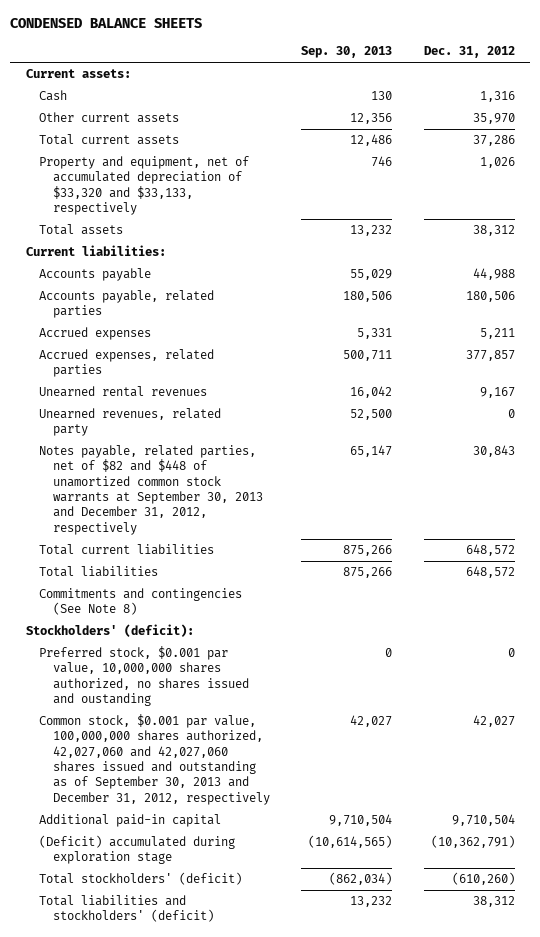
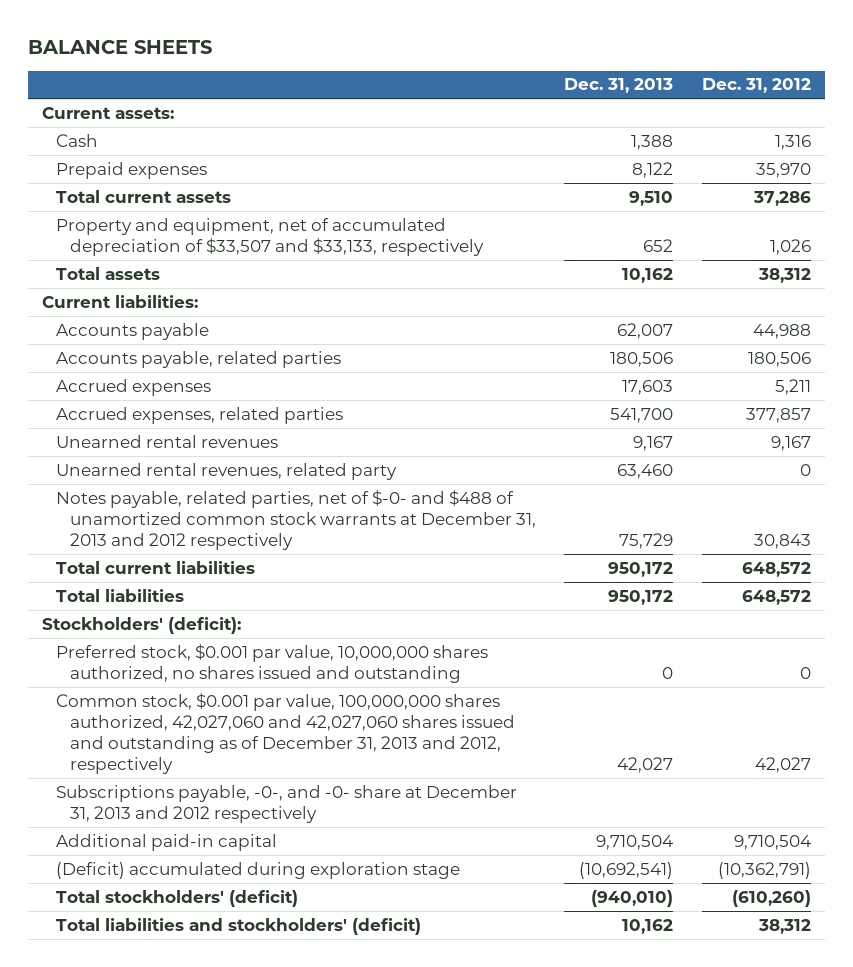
- CONDENSED BALANCE SHEETS
+ BALANCE SHEETS
- | Sep. 30, 2013 | Dec. 31, 2012
+ | Dec. 31, 2013 | Dec. 31, 2012
- Other current assets | 12,356 | 35,970
+ Prepaid expenses | 8,122 | 35,970
- Property and equipment, net of accumulated depreciation of $33,320 and $33,133, respectively | 746 | 1,026
+ Property and equipment, net of accumulated depreciation of $33,507 and $33,133, respectively | 652 | 1,026
- Unearned revenues, related party | 52,500 | 0
- Notes payable, related parties, net of $82 and $448 of unamortized common stock warrants at September 30, 2013 and December 31, 2012, respectively | 65,147 | 30,843
+ Unearned rental revenues, related party | 63,460 | 0
+ Notes payable, related parties, net of $-0- and $488 of unamortized common stock warrants at December 31, 2013 and 2012 respectively | 75,729 | 30,843
- Commitments and contingencies (See Note 8)
- Preferred stock, $0.001 par value, 10,000,000 shares authorized, no shares issued and oustanding | 0 | 0
- Common stock, $0.001 par value, 100,000,000 shares authorized, 42,027,060 and 42,027,060 shares issued and outstanding as of September 30, 2013 and December 31, 2012, respectively | 42,027 | 42,027
+ Preferred stock, $0.001 par value, 10,000,000 shares authorized, no shares issued and outstanding | 0 | 0
+ Common stock, $0.001 par value, 100,000,000 shares authorized, 42,027,060 and 42,027,060 shares issued and outstanding as of December 31, 2013 and 2012, respectively | 42,027 | 42,027
+ Subscriptions payable, -0-, and -0- share at December 31, 2013 and 2012 respectively

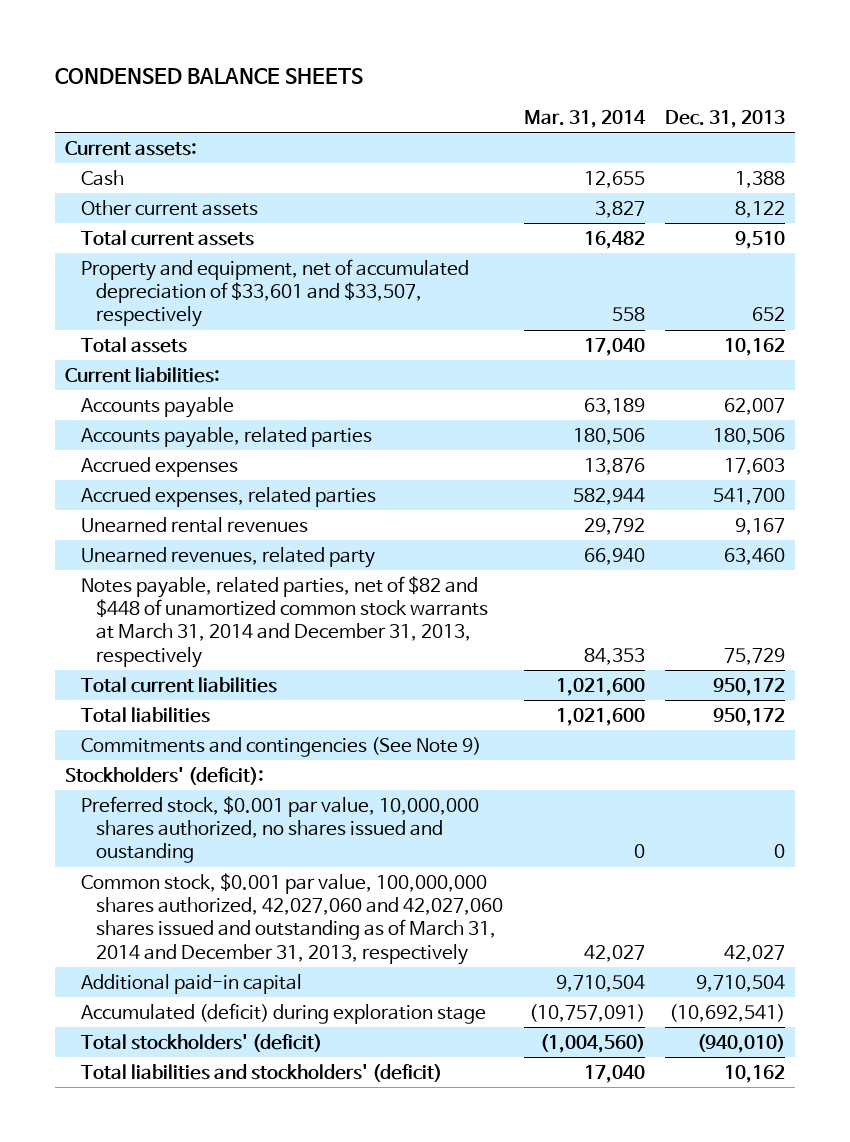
- BALANCE SHEETS
+ CONDENSED BALANCE SHEETS
- | Dec. 31, 2013 | Dec. 31, 2012
+ | Mar. 31, 2014 | Dec. 31, 2013
- Prepaid expenses | 8,122 | 35,970
+ Other current assets | 3,827 | 8,122
- Property and equipment, net of accumulated depreciation of $33,507 and $33,133, respectively | 652 | 1,026
+ Property and equipment, net of accumulated depreciation of $33,601 and $33,507, respectively | 558 | 652
- Unearned rental revenues, related party | 63,460 | 0
- Notes payable, related parties, net of $-0- and $488 of unamortized common stock warrants at December 31, 2013 and 2012 respectively | 75,729 | 30,843
+ Unearned revenues, related party | 66,940 | 63,460
+ Notes payable, related parties, net of $82 and $448 of unamortized common stock warrants at March 31, 2014 and December 31, 2013, respectively | 84,353 | 75,729
+ Commitments and contingencies (See Note 9)
- Preferred stock, $0.001 par value, 10,000,000 shares authorized, no shares issued and outstanding | 0 | 0
- Common stock, $0.001 par value, 100,000,000 shares authorized, 42,027,060 and 42,027,060 shares issued and outstanding as of December 31, 2013 and 2012, respectively | 42,027 | 42,027
- Subscriptions payable, -0-, and -0- share at December 31, 2013 and 2012 respectively
+ Preferred stock, $0.001 par value, 10,000,000 shares authorized, no shares issued and oustanding | 0 | 0
+ Common stock, $0.001 par value, 100,000,000 shares authorized, 42,027,060 and 42,027,060 shares issued and outstanding as of March 31, 2014 and December 31, 2013, respectively | 42,027 | 42,027
- (Deficit) accumulated during exploration stage | (10,692,541) | (10,362,791)
+ Accumulated (deficit) during exploration stage | (10,757,091) | (10,692,541)

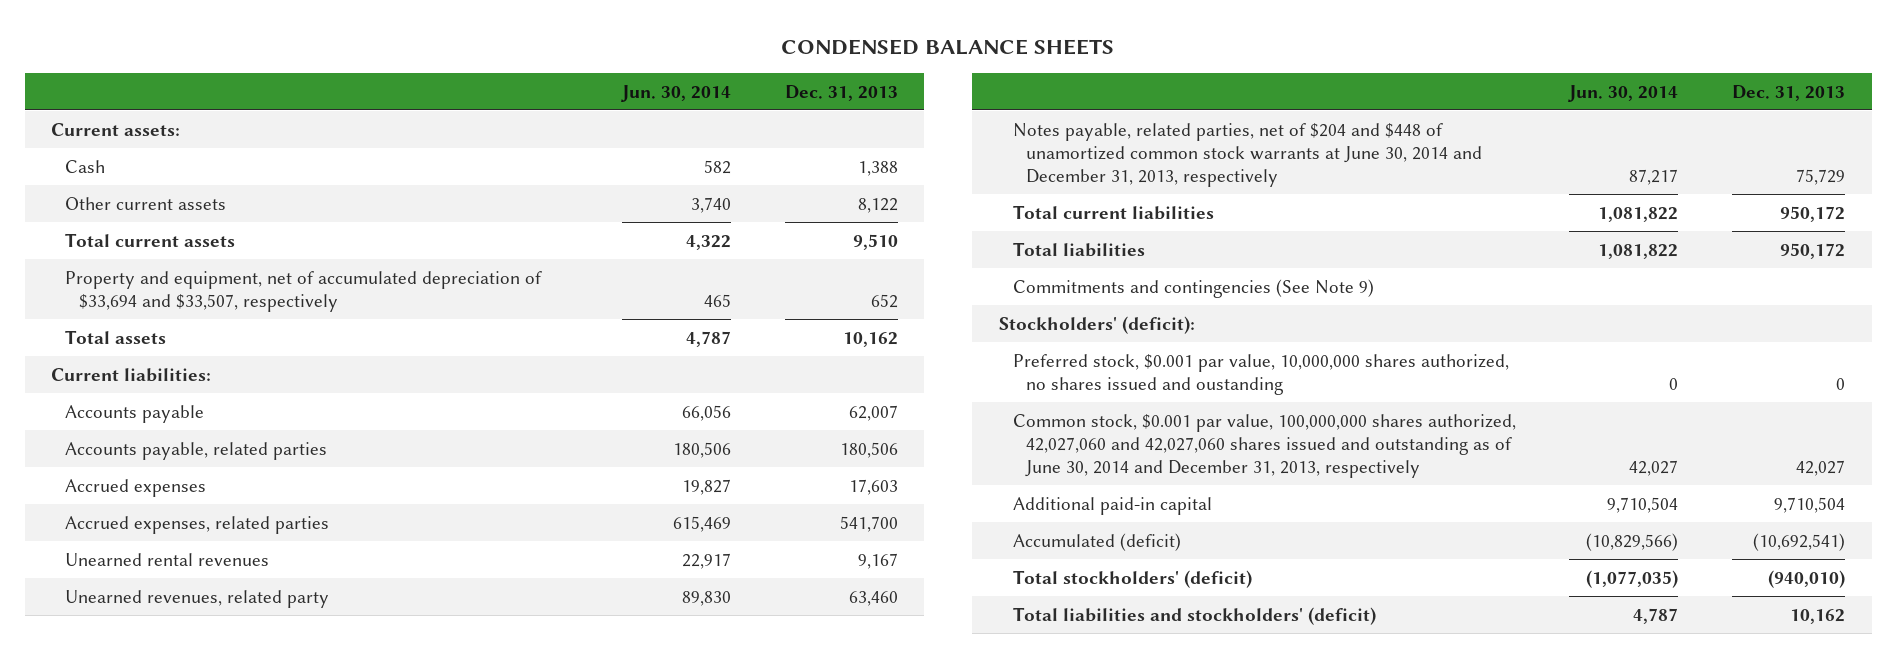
- | Mar. 31, 2014 | Dec. 31, 2013
+ | Jun. 30, 2014 | Dec. 31, 2013
- Property and equipment, net of accumulated depreciation of $33,601 and $33,507, respectively | 558 | 652
+ Property and equipment, net of accumulated depreciation of $33,694 and $33,507, respectively | 465 | 652
- Notes payable, related parties, net of $82 and $448 of unamortized common stock warrants at March 31, 2014 and December 31, 2013, respectively | 84,353 | 75,729
+ Notes payable, related parties, net of $204 and $448 of unamortized common stock warrants at June 30, 2014 and December 31, 2013, respectively | 87,217 | 75,729
- Common stock, $0.001 par value, 100,000,000 shares authorized, 42,027,060 and 42,027,060 shares issued and outstanding as of March 31, 2014 and December 31, 2013, respectively | 42,027 | 42,027
+ Common stock, $0.001 par value, 100,000,000 shares authorized, 42,027,060 and 42,027,060 shares issued and outstanding as of June 30, 2014 and December 31, 2013, respectively | 42,027 | 42,027
- Accumulated (deficit) during exploration stage | (10,757,091) | (10,692,541)
+ Accumulated (deficit) | (10,829,566) | (10,692,541)

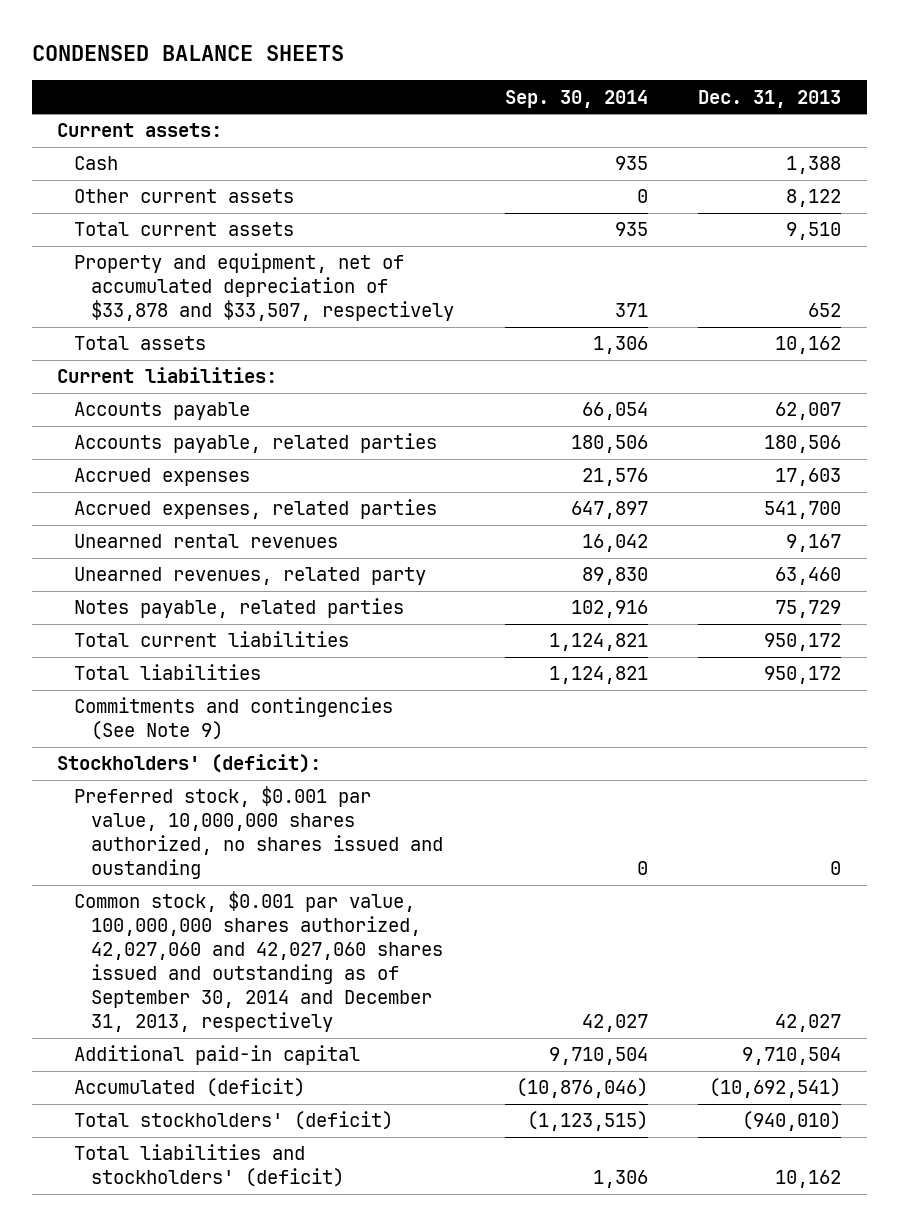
- | Jun. 30, 2014 | Dec. 31, 2013
+ | Sep. 30, 2014 | Dec. 31, 2013
- Property and equipment, net of accumulated depreciation of $33,694 and $33,507, respectively | 465 | 652
+ Property and equipment, net of accumulated depreciation of $33,878 and $33,507, respectively | 371 | 652
- Notes payable, related parties, net of $204 and $448 of unamortized common stock warrants at June 30, 2014 and December 31, 2013, respectively | 87,217 | 75,729
+ Notes payable, related parties | 102,916 | 75,729
- Common stock, $0.001 par value, 100,000,000 shares authorized, 42,027,060 and 42,027,060 shares issued and outstanding as of June 30, 2014 and December 31, 2013, respectively | 42,027 | 42,027
+ Common stock, $0.001 par value, 100,000,000 shares authorized, 42,027,060 and 42,027,060 shares issued and outstanding as of September 30, 2014 and December 31, 2013, respectively | 42,027 | 42,027

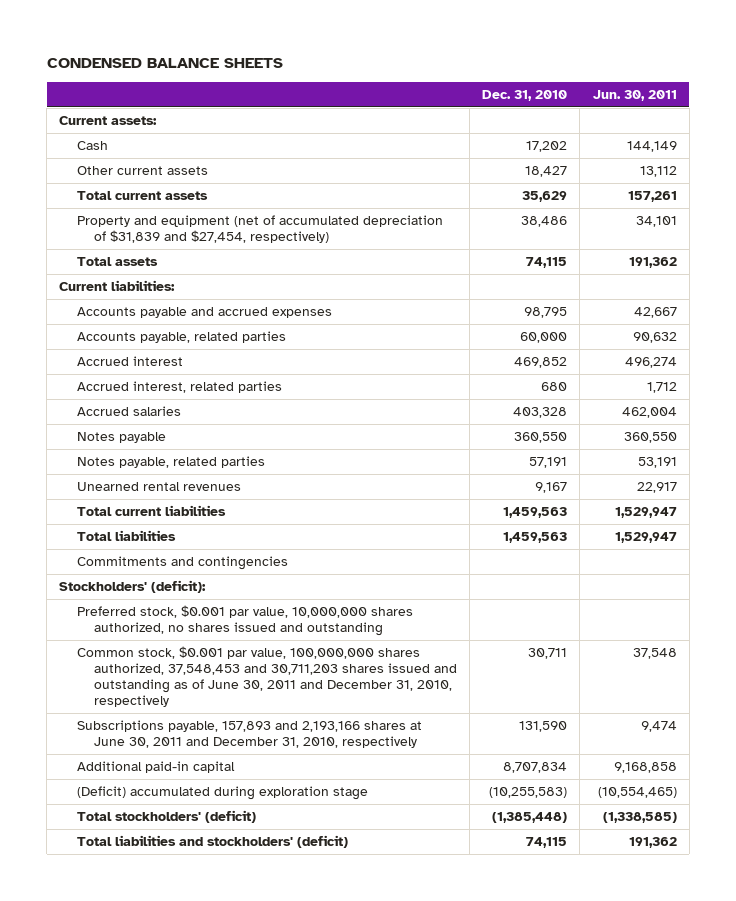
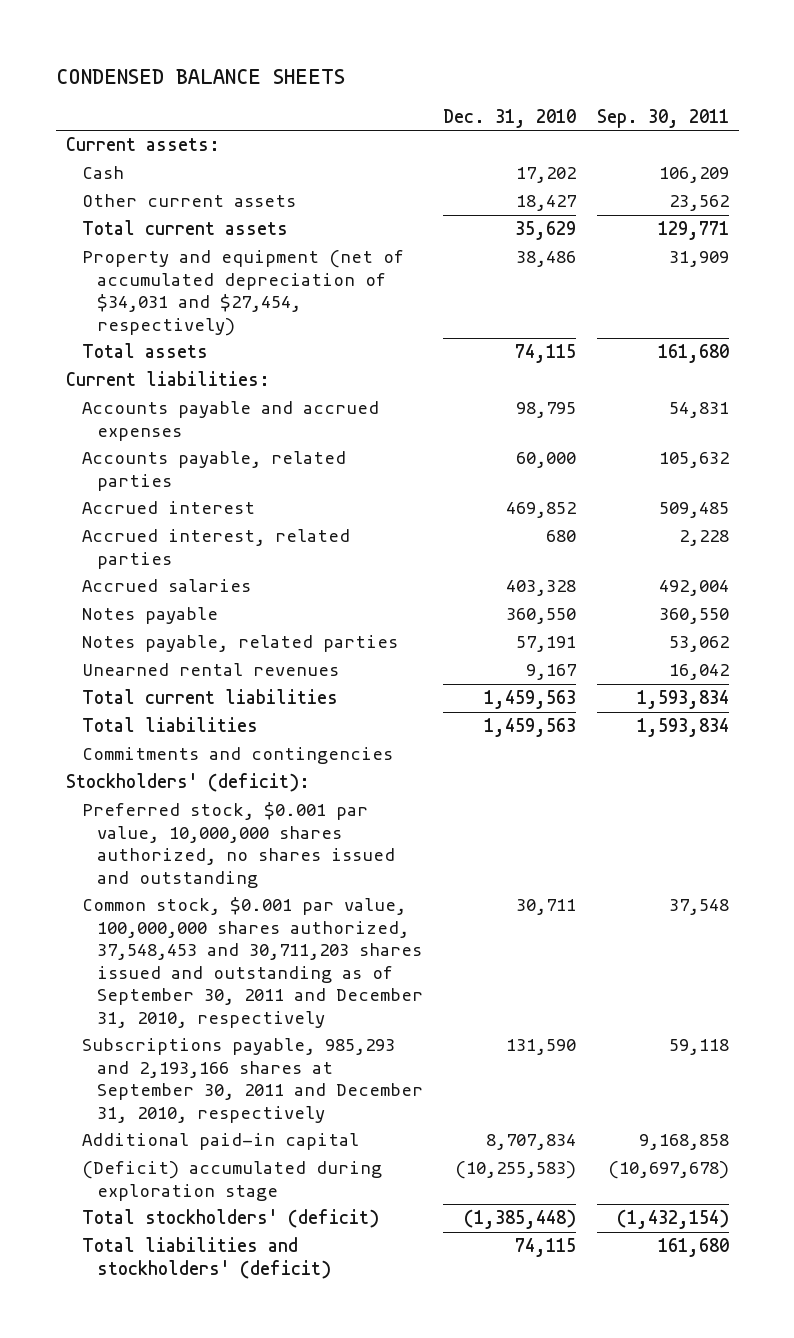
- | Dec. 31, 2010 | Jun. 30, 2011
+ | Dec. 31, 2010 | Sep. 30, 2011
- Property and equipment (net of accumulated depreciation of $31,839 and $27,454, respectively) | 38,486 | 34,101
+ Property and equipment (net of accumulated depreciation of $34,031 and $27,454, respectively) | 38,486 | 31,909
- Common stock, $0.001 par value, 100,000,000 shares authorized, 37,548,453 and 30,711,203 shares issued and outstanding as of June 30, 2011 and December 31, 2010, respectively | 30,711 | 37,548
- Subscriptions payable, 157,893 and 2,193,166 shares at June 30, 2011 and December 31, 2010, respectively | 131,590 | 9,474
+ Common stock, $0.001 par value, 100,000,000 shares authorized, 37,548,453 and 30,711,203 shares issued and outstanding as of September 30, 2011 and December 31, 2010, respectively | 30,711 | 37,548
+ Subscriptions payable, 985,293 and 2,193,166 shares at September 30, 2011 and December 31, 2010, respectively | 131,590 | 59,118

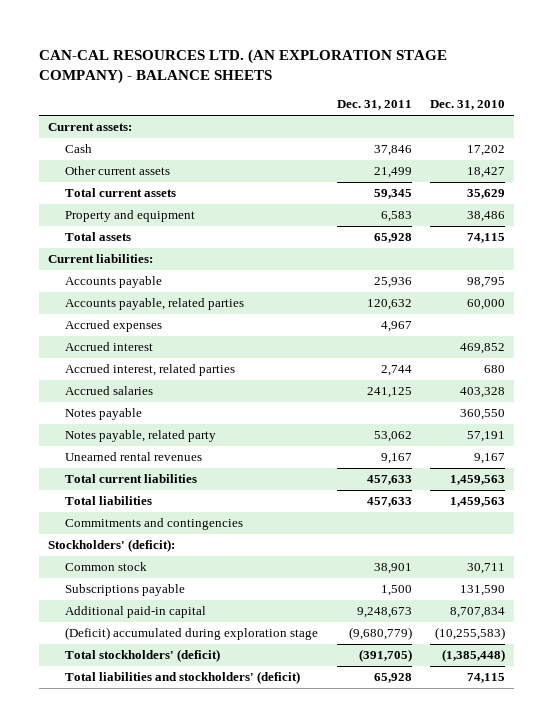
- CONDENSED BALANCE SHEETS
+ CAN-CAL RESOURCES LTD. (AN EXPLORATION STAGE COMPANY) - BALANCE SHEETS
- | Dec. 31, 2010 | Sep. 30, 2011
+ | Dec. 31, 2011 | Dec. 31, 2010
- Property and equipment (net of accumulated depreciation of $34,031 and $27,454, respectively) | 38,486 | 31,909
+ Property and equipment | 6,583 | 38,486
- Accounts payable and accrued expenses | 98,795 | 54,831
+ Accounts payable | 25,936 | 98,795
+ Accrued expenses | 4,967 |
- Notes payable, related parties | 57,191 | 53,062
+ Notes payable, related party | 53,062 | 57,191
- Preferred stock, $0.001 par value, 10,000,000 shares authorized, no shares issued and outstanding
- Common stock, $0.001 par value, 100,000,000 shares authorized, 37,548,453 and 30,711,203 shares issued and outstanding as of September 30, 2011 and December 31, 2010, respectively | 30,711 | 37,548
- Subscriptions payable, 985,293 and 2,193,166 shares at September 30, 2011 and December 31, 2010, respectively | 131,590 | 59,118
+ Common stock | 38,901 | 30,711
+ Subscriptions payable | 1,500 | 131,590

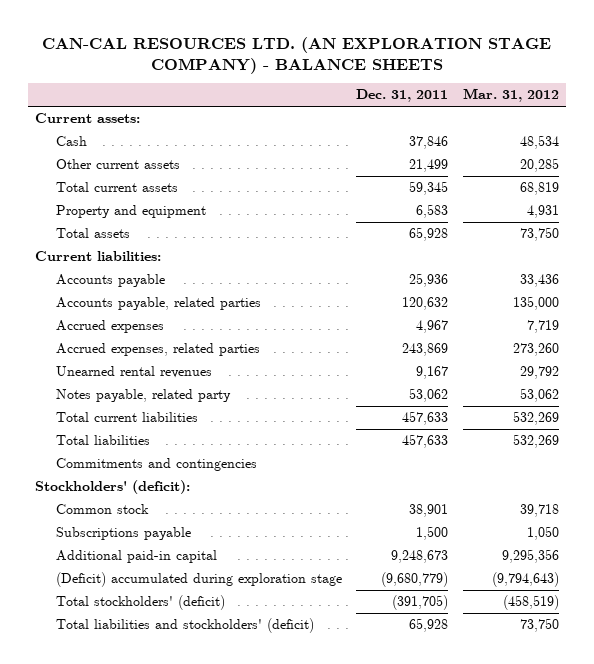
- | Dec. 31, 2011 | Dec. 31, 2010
+ | Dec. 31, 2011 | Mar. 31, 2012
- Accrued interest | | 469,852
- Accrued interest, related parties | 2,744 | 680
- Accrued salaries | 241,125 | 403,328
- Notes payable | | 360,550
+ Accrued expenses, related parties | 243,869 | 273,260
moved down: Notes payable, related party | 53,062 | 53,062

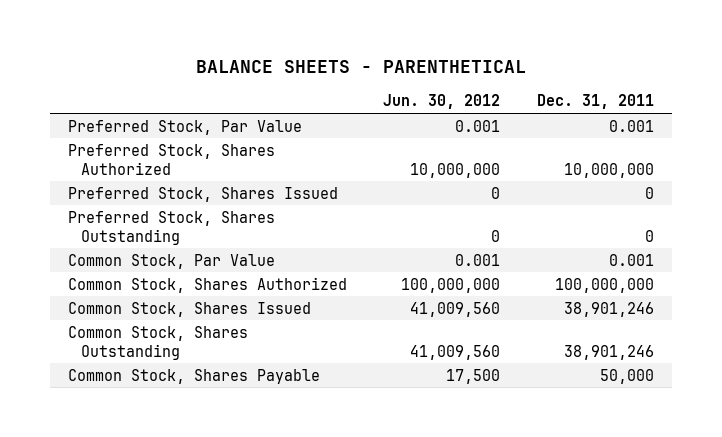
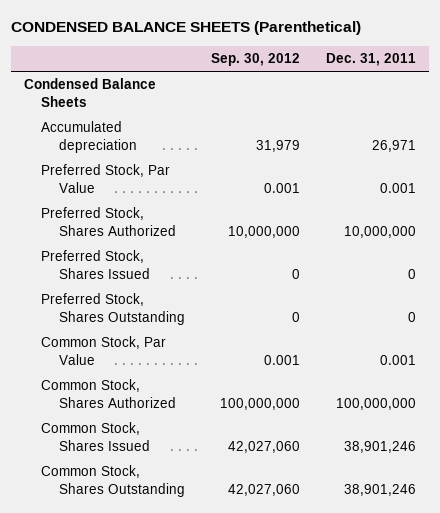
- BALANCE SHEETS - PARENTHETICAL
+ CONDENSED BALANCE SHEETS (Parenthetical)
- | Jun. 30, 2012 | Dec. 31, 2011
+ | Sep. 30, 2012 | Dec. 31, 2011
+ Condensed Balance Sheets
+ Accumulated depreciation | 31,979 | 26,971
- Common Stock, Shares Payable | 17,500 | 50,000

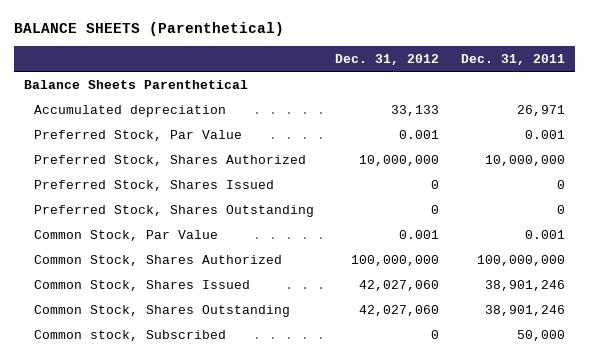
- CONDENSED BALANCE SHEETS (Parenthetical)
+ BALANCE SHEETS (Parenthetical)
- | Sep. 30, 2012 | Dec. 31, 2011
+ | Dec. 31, 2012 | Dec. 31, 2011
- Condensed Balance Sheets
+ Balance Sheets Parenthetical
+ Common stock, Subscribed | 0 | 50,000

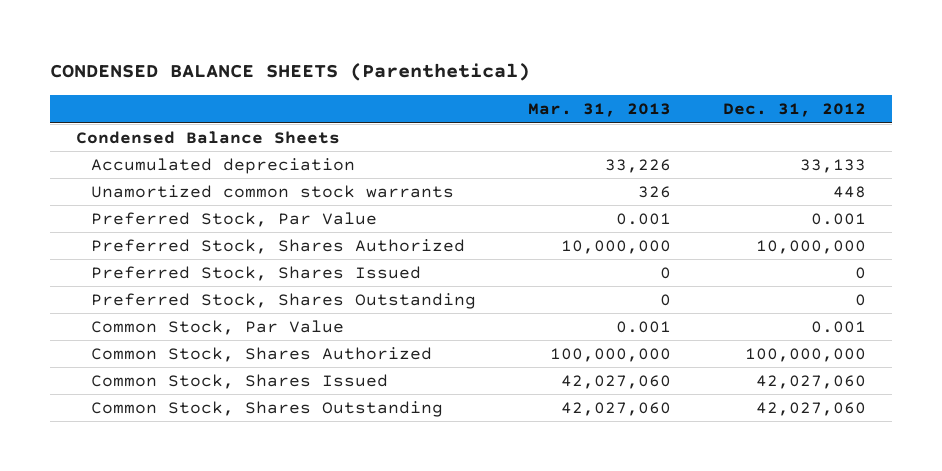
- BALANCE SHEETS (Parenthetical)
+ CONDENSED BALANCE SHEETS (Parenthetical)
- | Dec. 31, 2012 | Dec. 31, 2011
+ | Mar. 31, 2013 | Dec. 31, 2012
- Balance Sheets Parenthetical
+ Condensed Balance Sheets
+ Unamortized common stock warrants | 326 | 448
- Common stock, Subscribed | 0 | 50,000

